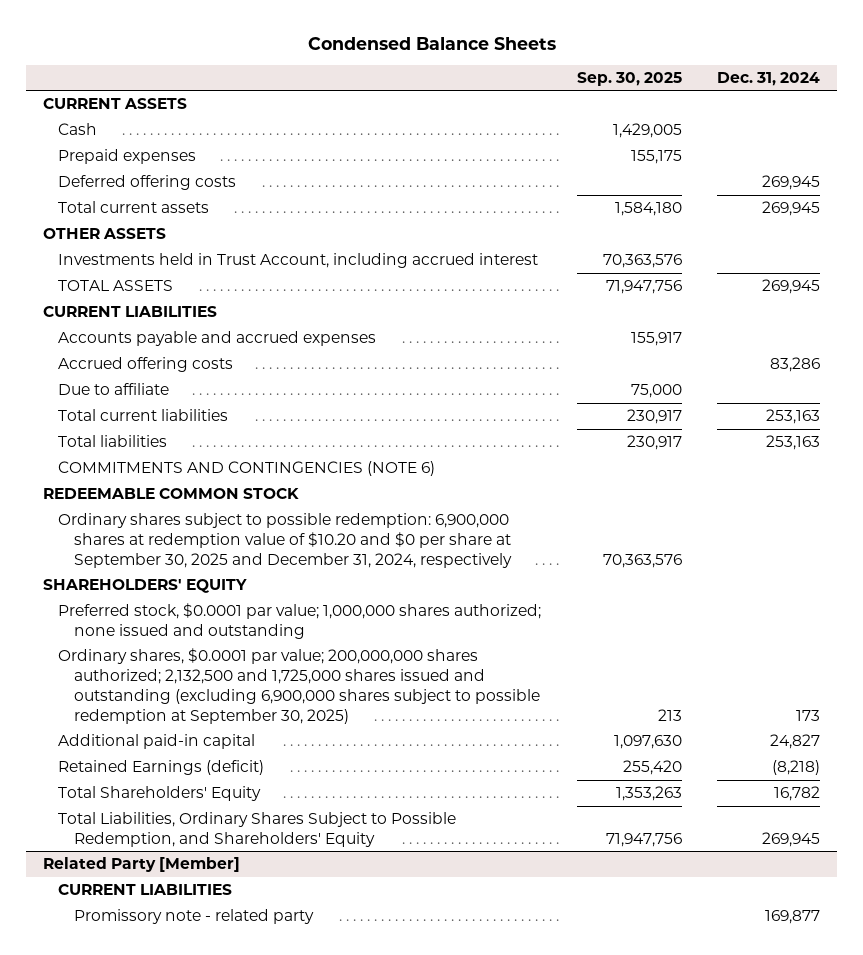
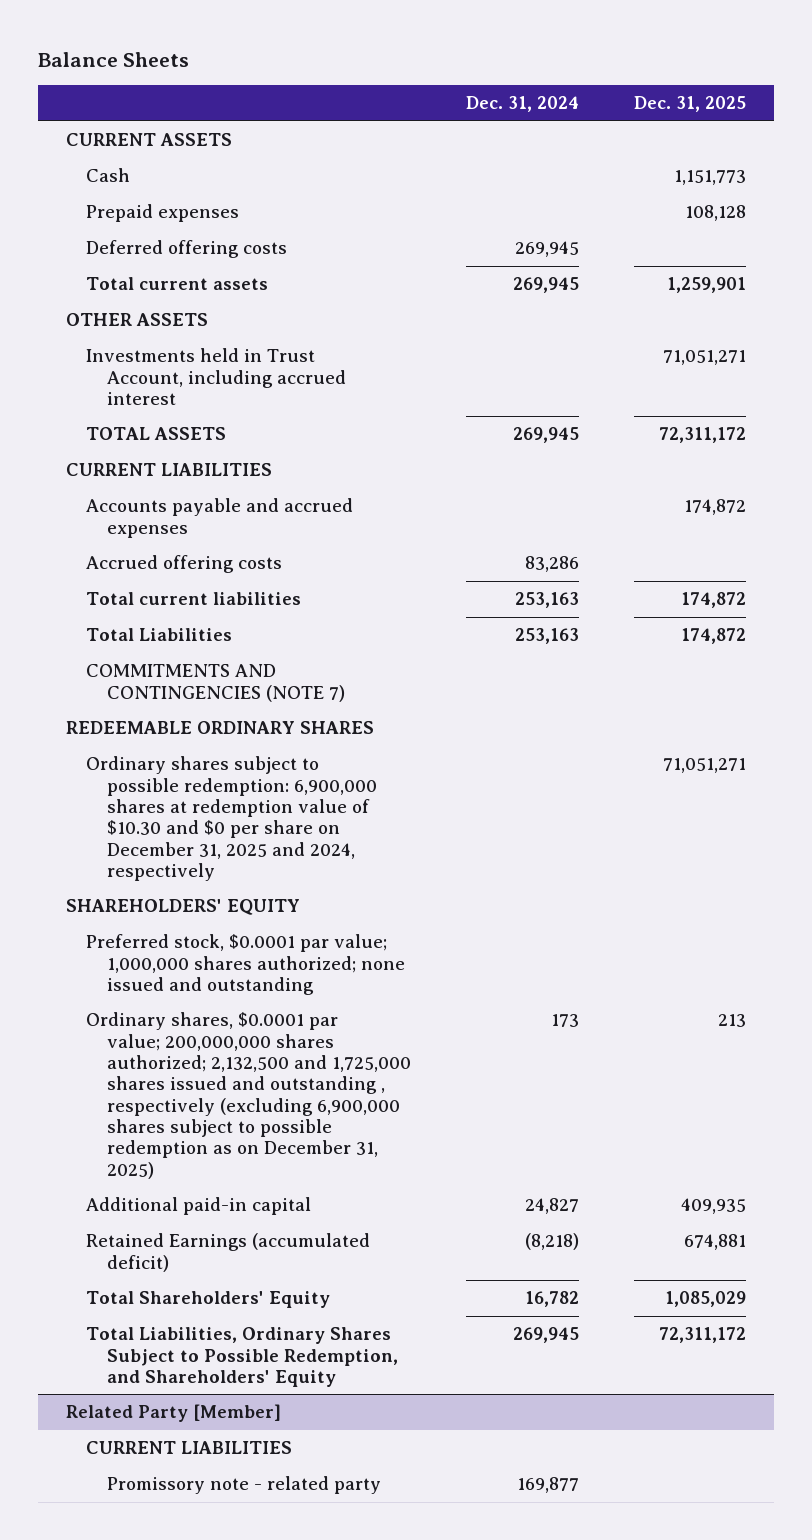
- Condensed Balance Sheets
+ Balance Sheets
- | Sep. 30, 2025 | Dec. 31, 2024
+ | Dec. 31, 2024 | Dec. 31, 2025
- Due to affiliate | 75,000 |
- Total liabilities | 230,917 | 253,163
- COMMITMENTS AND CONTINGENCIES (NOTE 6)
- REDEEMABLE COMMON STOCK
- Ordinary shares subject to possible redemption: 6,900,000 shares at redemption value of $10.20 and $0 per share at September 30, 2025 and December 31, 2024, respectively | 70,363,576 |
+ Total Liabilities | 253,163 | 174,872
+ COMMITMENTS AND CONTINGENCIES (NOTE 7)
+ REDEEMABLE ORDINARY SHARES
+ Ordinary shares subject to possible redemption: 6,900,000 shares at redemption value of $10.30 and $0 per share on December 31, 2025 and 2024, respectively | | 71,051,271
- Ordinary shares, $0.0001 par value; 200,000,000 shares authorized; 2,132,500 and 1,725,000 shares issued and outstanding (excluding 6,900,000 shares subject to possible redemption at September 30, 2025) | 213 | 173
+ Ordinary shares, $0.0001 par value; 200,000,000 shares authorized; 2,132,500 and 1,725,000 shares issued and outstanding , respectively (excluding 6,900,000 shares subject to possible redemption as on December 31, 2025) | 173 | 213
- Retained Earnings (deficit) | 255,420 | (8,218)
+ Retained Earnings (accumulated deficit) | (8,218) | 674,881

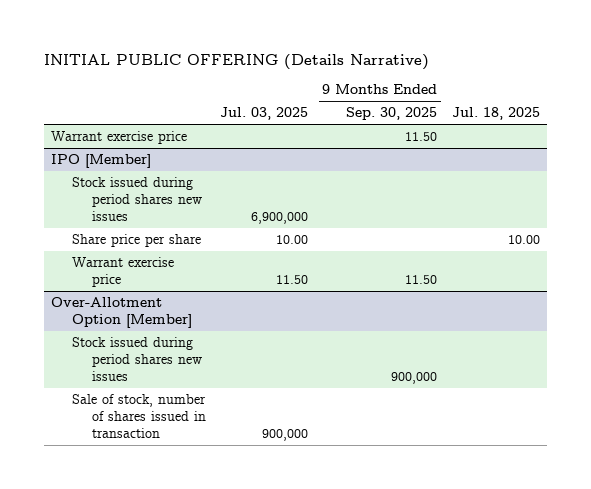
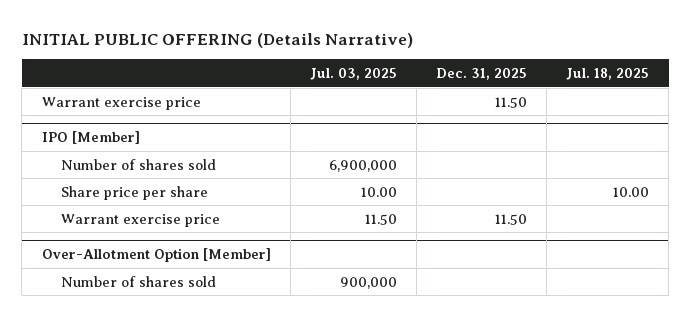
- | Jul. 03, 2025 | 9 Months Ended Sep. 30, 2025 | Jul. 18, 2025
+ | Jul. 03, 2025 | Dec. 31, 2025 | Jul. 18, 2025
@ IPO [Member]
- Stock issued during period shares new issues | 6,900,000 | |
+ Number of shares sold | 6,900,000 | |
@ Over-Allotment Option [Member]
- Stock issued during period shares new issues | | 900,000 |
- Sale of stock, number of shares issued in transaction | 900,000 | |
+ Number of shares sold | 900,000 | |

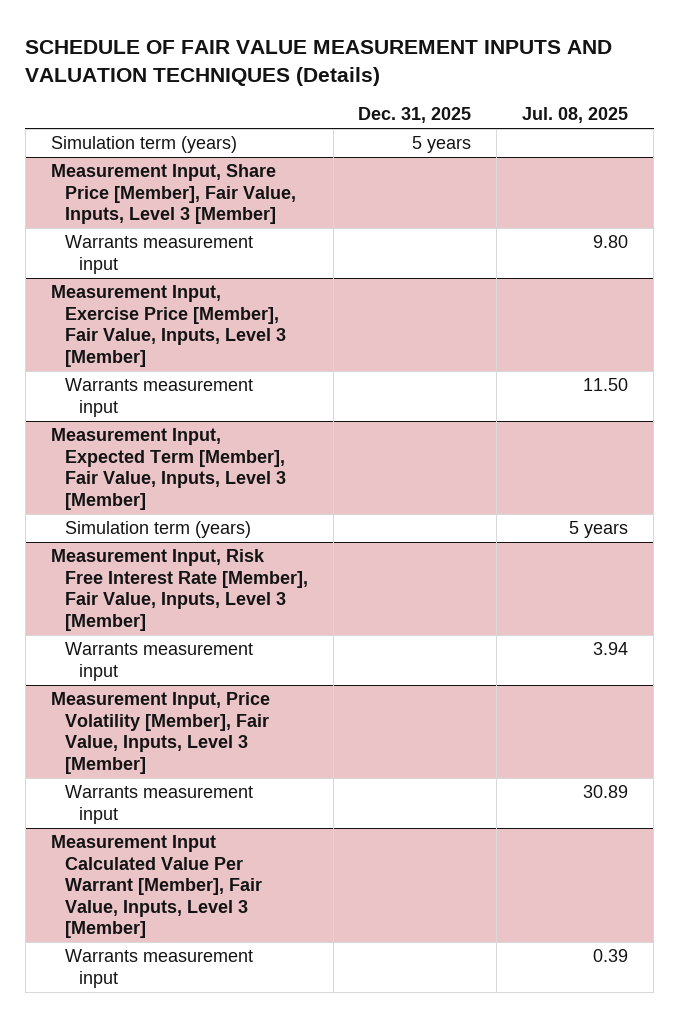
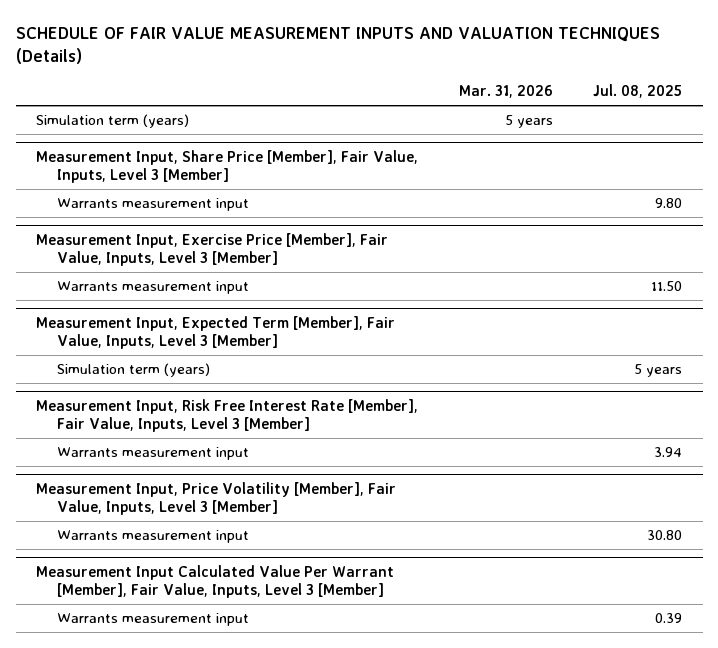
- | Dec. 31, 2025 | Jul. 08, 2025
+ | Mar. 31, 2026 | Jul. 08, 2025
@ Measurement Input, Price Volatility [Member], Fair Value, Inputs, Level 3 [Member]
- Warrants measurement input | | 30.89
+ Warrants measurement input | | 30.80

